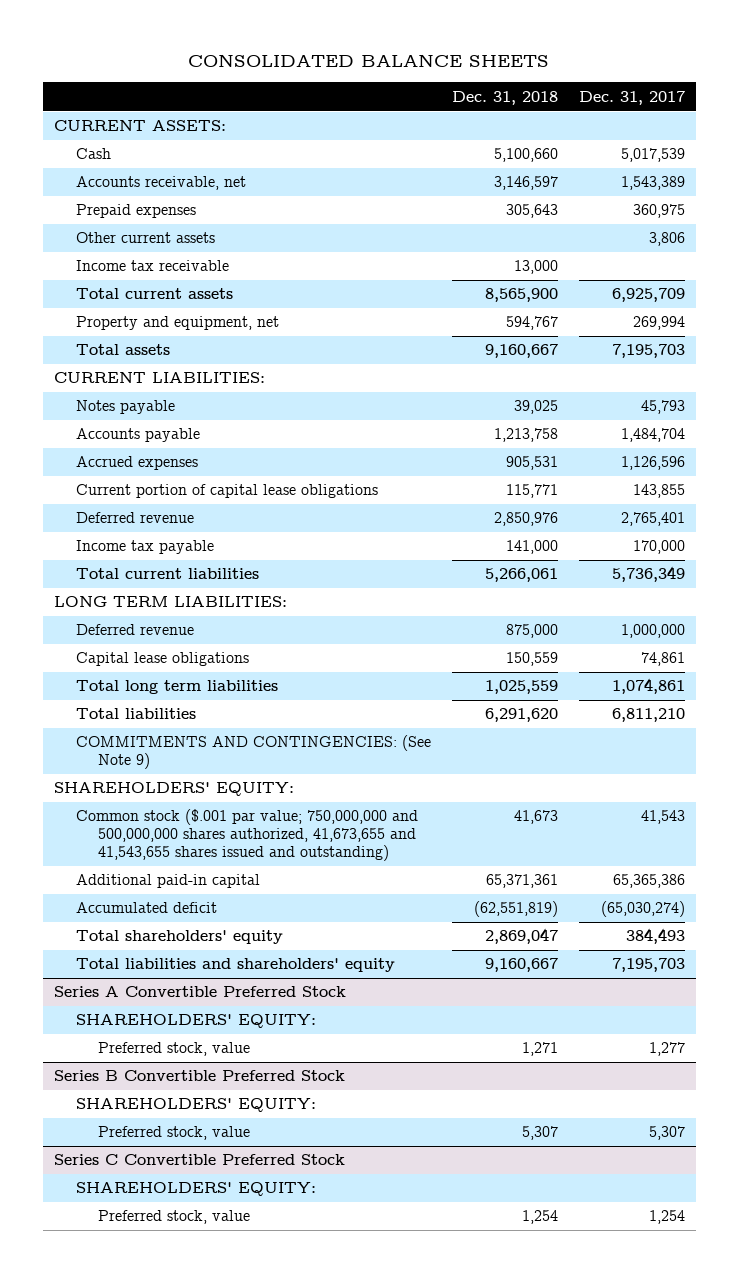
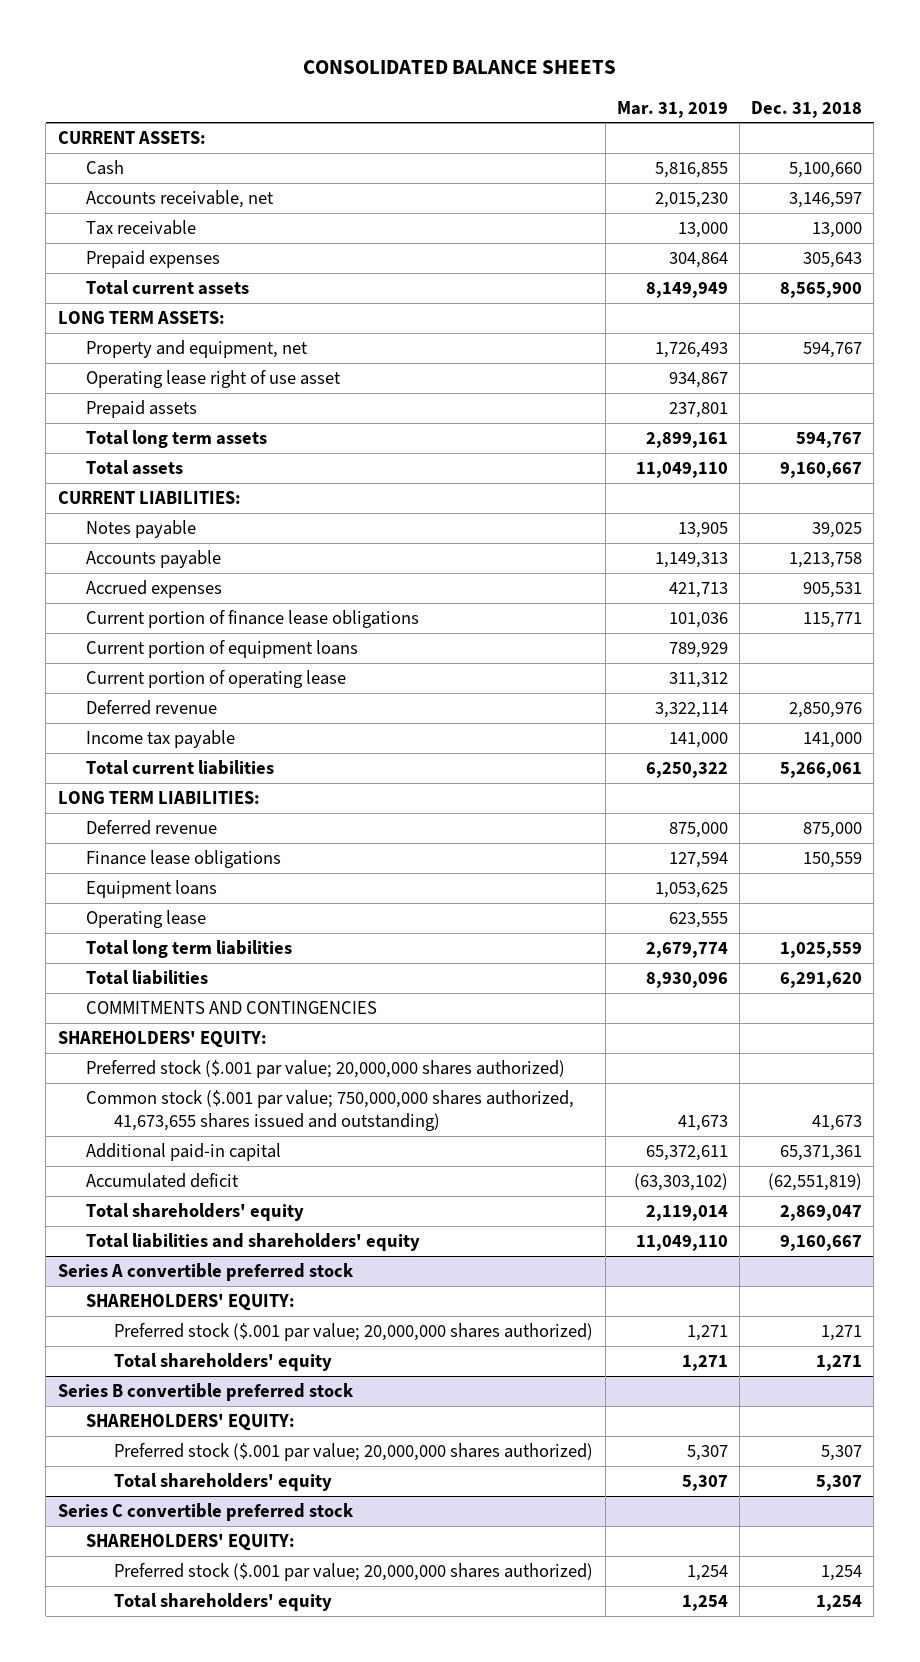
- | Dec. 31, 2018 | Dec. 31, 2017
+ | Mar. 31, 2019 | Dec. 31, 2018
+ Tax receivable | 13,000 | 13,000
- Other current assets | | 3,806
- Income tax receivable | 13,000 |
+ LONG TERM ASSETS:
+ Operating lease right of use asset | 934,867 |
+ Prepaid assets | 237,801 |
+ Total long term assets | 2,899,161 | 594,767
- Current portion of capital lease obligations | 115,771 | 143,855
+ Current portion of finance lease obligations | 101,036 | 115,771
+ Current portion of equipment loans | 789,929 |
+ Current portion of operating lease | 311,312 |
- Capital lease obligations | 150,559 | 74,861
+ Finance lease obligations | 127,594 | 150,559
+ Equipment loans | 1,053,625 |
+ Operating lease | 623,555 |
- COMMITMENTS AND CONTINGENCIES: (See Note 9)
+ COMMITMENTS AND CONTINGENCIES
- Common stock ($.001 par value; 750,000,000 and 500,000,000 shares authorized, 41,673,655 and 41,543,655 shares issued and outstanding) | 41,673 | 41,543
+ Preferred stock ($.001 par value; 20,000,000 shares authorized)
+ Common stock ($.001 par value; 750,000,000 shares authorized, 41,673,655 shares issued and outstanding) | 41,673 | 41,673
- Series A Convertible Preferred Stock
+ Series A convertible preferred stock
- Preferred stock, value | 1,271 | 1,277
- Series B Convertible Preferred Stock
+ Preferred stock ($.001 par value; 20,000,000 shares authorized) | 1,271 | 1,271
+ Total shareholders' equity | 1,271 | 1,271
+ Series B convertible preferred stock
- Preferred stock, value | 5,307 | 5,307
- Series C Convertible Preferred Stock
+ Preferred stock ($.001 par value; 20,000,000 shares authorized) | 5,307 | 5,307
+ Total shareholders' equity | 5,307 | 5,307
+ Series C convertible preferred stock
- Preferred stock, value | 1,254 | 1,254
+ Preferred stock ($.001 par value; 20,000,000 shares authorized) | 1,254 | 1,254
+ Total shareholders' equity | 1,254 | 1,254

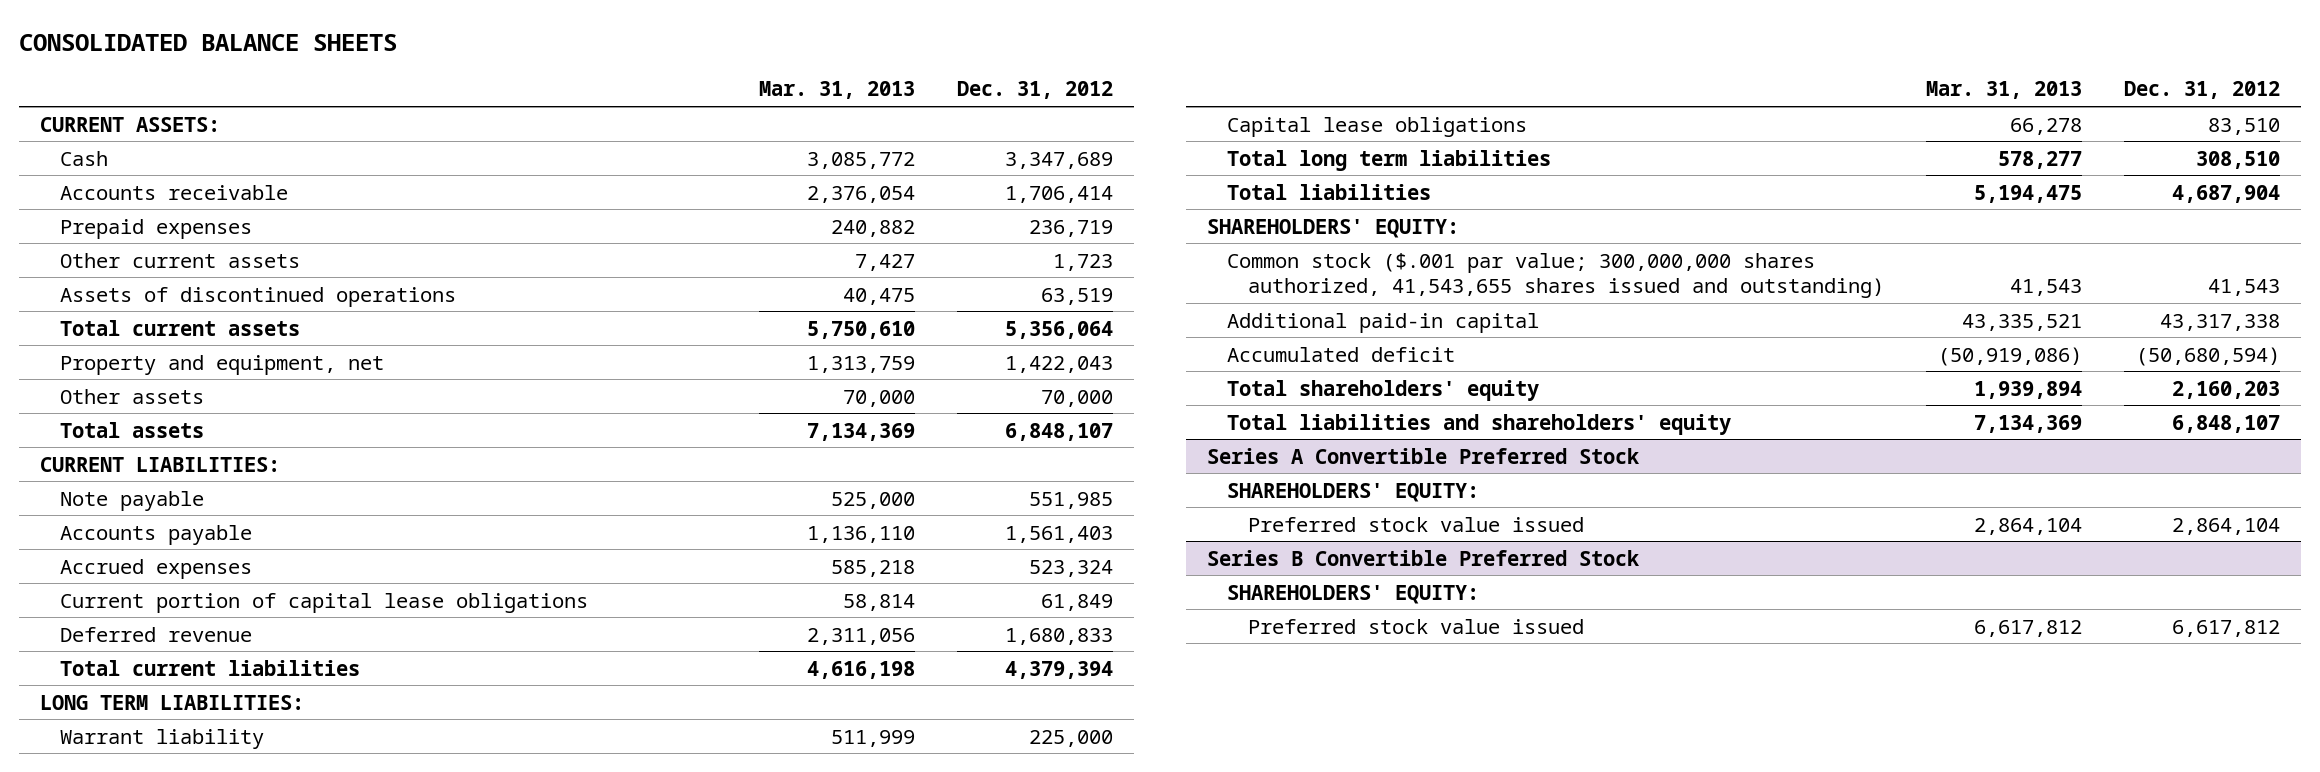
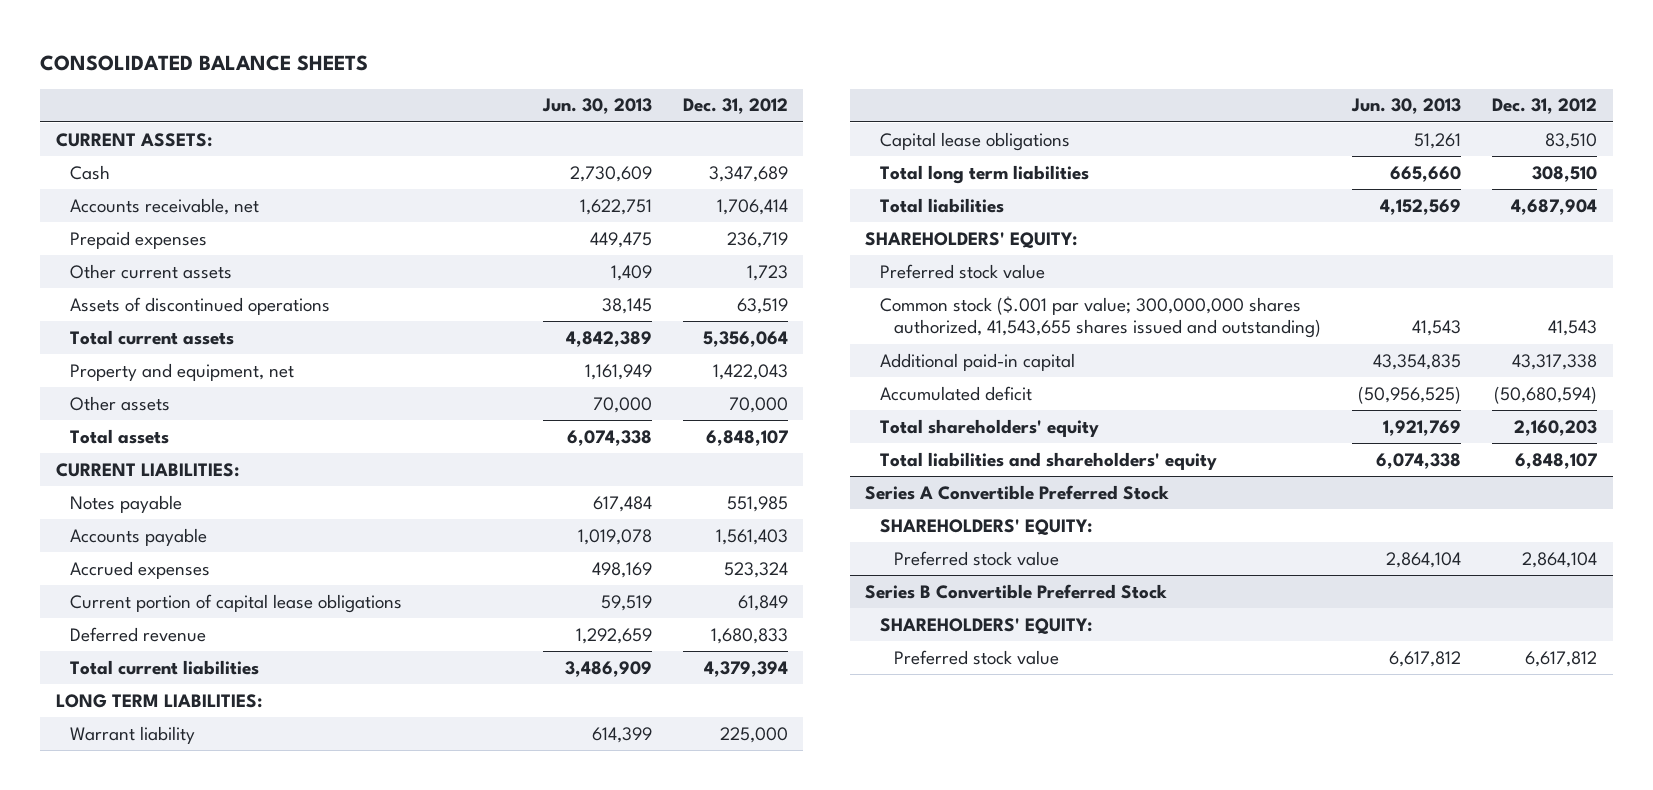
- | Mar. 31, 2013 | Dec. 31, 2012
+ | Jun. 30, 2013 | Dec. 31, 2012
- Accounts receivable | 2,376,054 | 1,706,414
+ Accounts receivable, net | 1,622,751 | 1,706,414
- Note payable | 525,000 | 551,985
+ Notes payable | 617,484 | 551,985
+ Preferred stock value
@ Series A Convertible Preferred Stock
- Preferred stock value issued | 2,864,104 | 2,864,104
+ Preferred stock value | 2,864,104 | 2,864,104
@ Series B Convertible Preferred Stock
- Preferred stock value issued | 6,617,812 | 6,617,812
+ Preferred stock value | 6,617,812 | 6,617,812

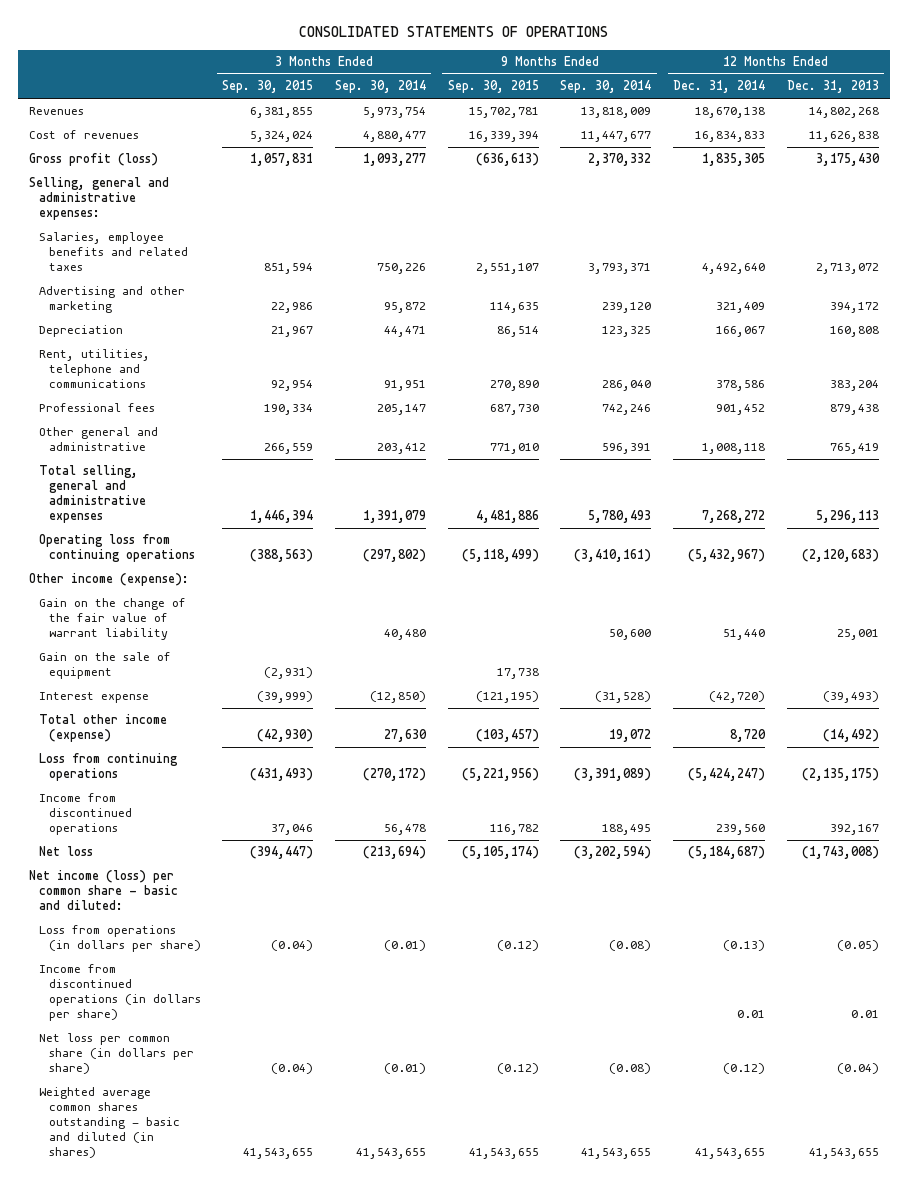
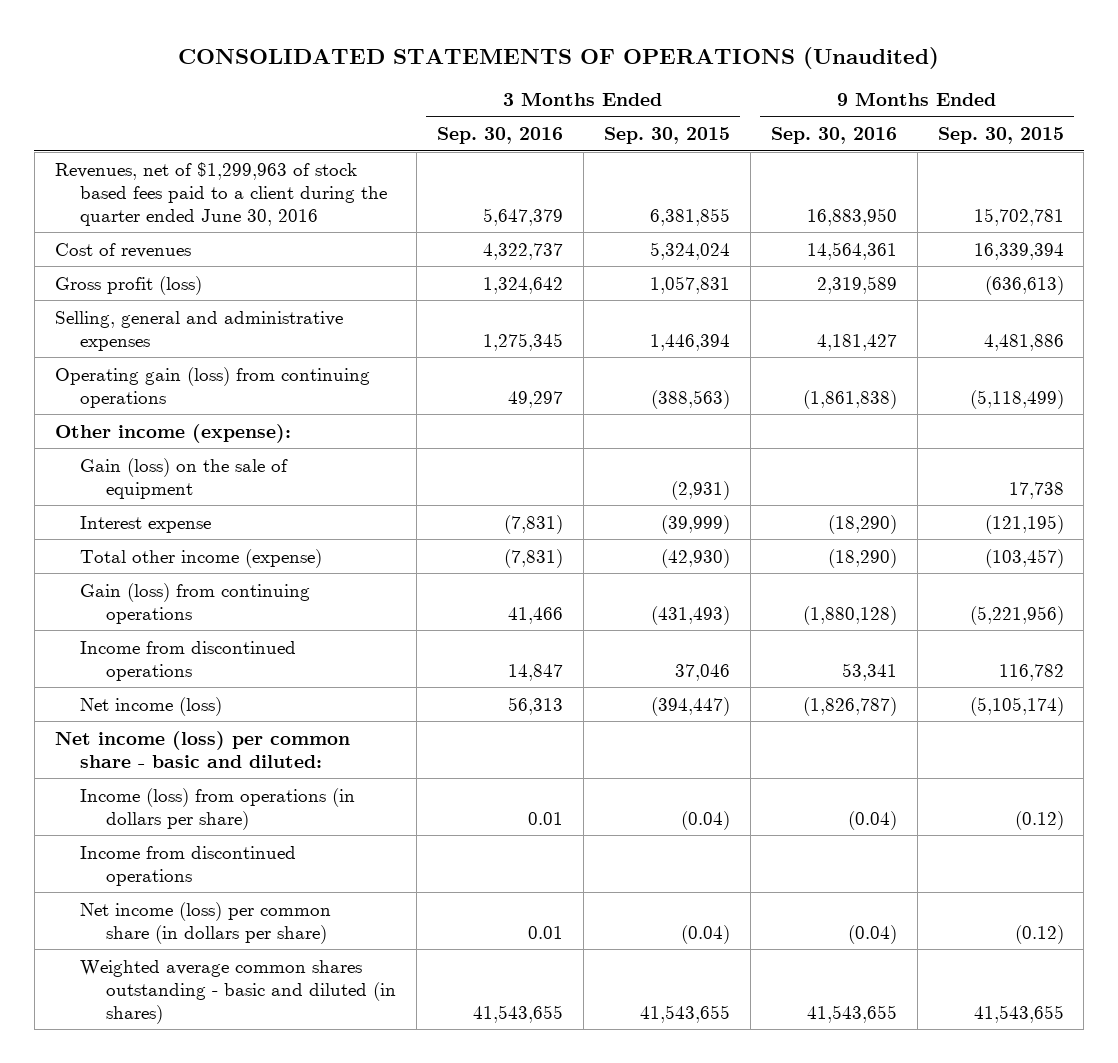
- CONSOLIDATED STATEMENTS OF OPERATIONS
+ CONSOLIDATED STATEMENTS OF OPERATIONS (Unaudited)
- | 3 Months Ended Sep. 30, 2015 | 3 Months Ended Sep. 30, 2014 | 9 Months Ended Sep. 30, 2015 | 9 Months Ended Sep. 30, 2014 | 12 Months Ended Dec. 31, 2014 | 12 Months Ended Dec. 31, 2013
+ | 3 Months Ended Sep. 30, 2016 | 3 Months Ended Sep. 30, 2015 | 9 Months Ended Sep. 30, 2016 | 9 Months Ended Sep. 30, 2015
- Revenues | 6,381,855 | 5,973,754 | 15,702,781 | 13,818,009 | 18,670,138 | 14,802,268
+ Revenues, net of $1,299,963 of stock based fees paid to a client during the quarter ended June 30, 2016 | 5,647,379 | 6,381,855 | 16,883,950 | 15,702,781
- Selling, general and administrative expenses:
- Salaries, employee benefits and related taxes | 851,594 | 750,226 | 2,551,107 | 3,793,371 | 4,492,640 | 2,713,072
- Advertising and other marketing | 22,986 | 95,872 | 114,635 | 239,120 | 321,409 | 394,172
- Depreciation | 21,967 | 44,471 | 86,514 | 123,325 | 166,067 | 160,808
- Rent, utilities, telephone and communications | 92,954 | 91,951 | 270,890 | 286,040 | 378,586 | 383,204
- Professional fees | 190,334 | 205,147 | 687,730 | 742,246 | 901,452 | 879,438
- Other general and administrative | 266,559 | 203,412 | 771,010 | 596,391 | 1,008,118 | 765,419
- Total selling, general and administrative expenses | 1,446,394 | 1,391,079 | 4,481,886 | 5,780,493 | 7,268,272 | 5,296,113
- Operating loss from continuing operations | (388,563) | (297,802) | (5,118,499) | (3,410,161) | (5,432,967) | (2,120,683)
+ Selling, general and administrative expenses | 1,275,345 | 1,446,394 | 4,181,427 | 4,481,886
+ Operating gain (loss) from continuing operations | 49,297 | (388,563) | (1,861,838) | (5,118,499)
- Gain on the change of the fair value of warrant liability | | 40,480 | | 50,600 | 51,440 | 25,001
- Gain on the sale of equipment | (2,931) | | 17,738 | | |
+ Gain (loss) on the sale of equipment | | (2,931) | | 17,738
- Loss from continuing operations | (431,493) | (270,172) | (5,221,956) | (3,391,089) | (5,424,247) | (2,135,175)
+ Gain (loss) from continuing operations | 41,466 | (431,493) | (1,880,128) | (5,221,956)
- Net loss | (394,447) | (213,694) | (5,105,174) | (3,202,594) | (5,184,687) | (1,743,008)
+ Net income (loss) | 56,313 | (394,447) | (1,826,787) | (5,105,174)
- Loss from operations (in dollars per share) | (0.04) | (0.01) | (0.12) | (0.08) | (0.13) | (0.05)
- Income from discontinued operations (in dollars per share) | | | | | 0.01 | 0.01
- Net loss per common share (in dollars per share) | (0.04) | (0.01) | (0.12) | (0.08) | (0.12) | (0.04)
+ Income (loss) from operations (in dollars per share) | 0.01 | (0.04) | (0.04) | (0.12)
+ Income from discontinued operations
+ Net income (loss) per common share (in dollars per share) | 0.01 | (0.04) | (0.04) | (0.12)

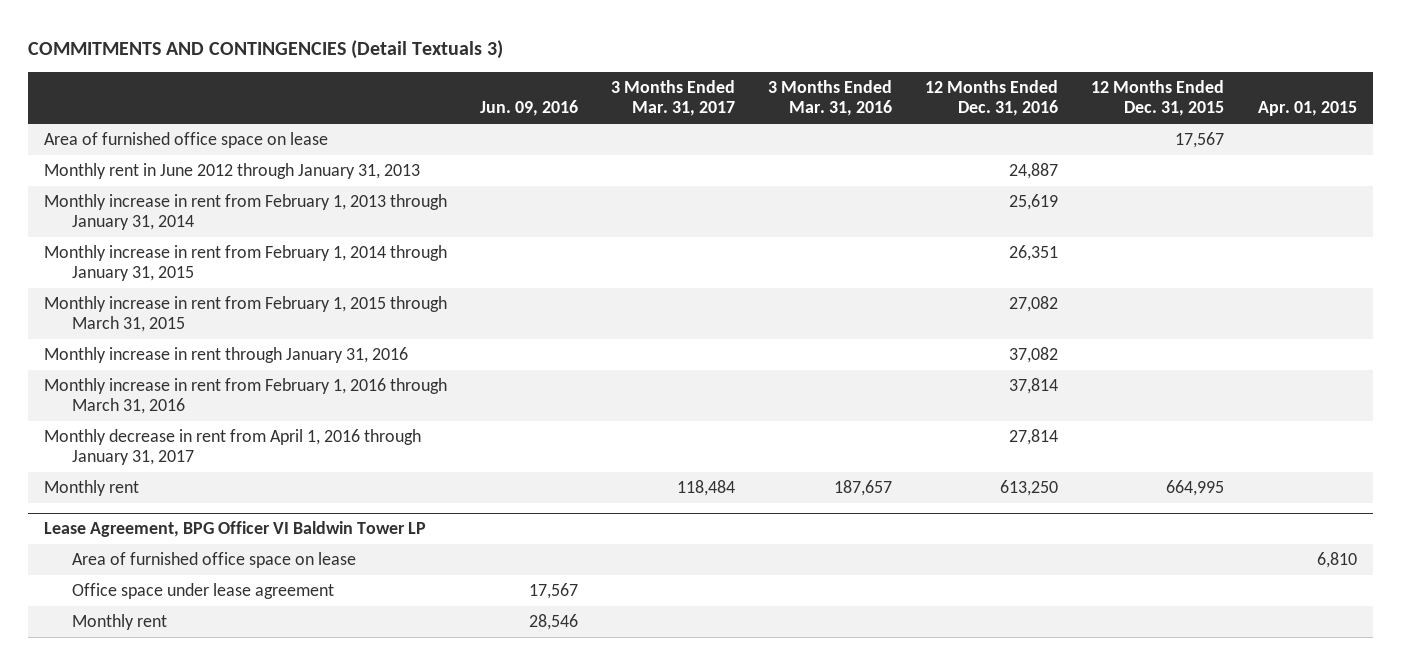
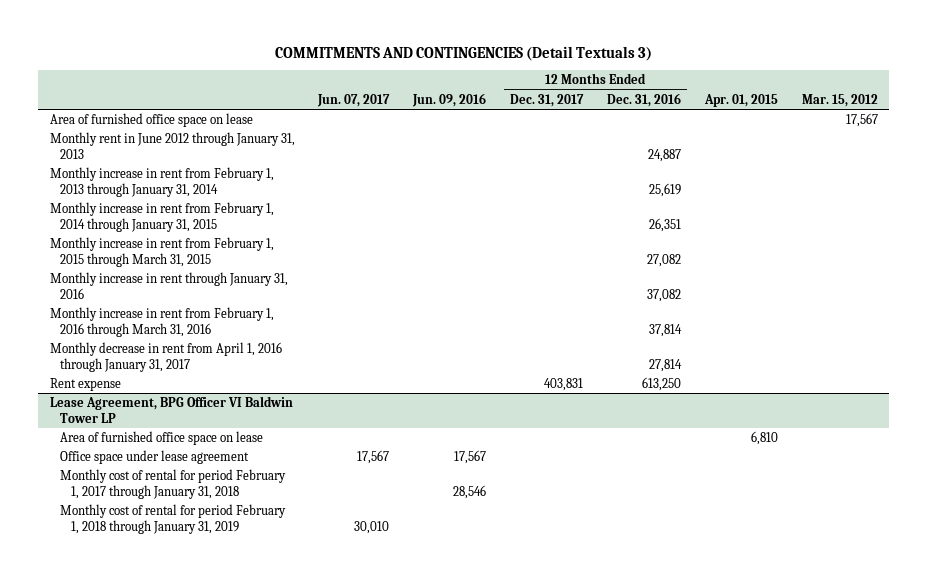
- | Jun. 09, 2016 | 3 Months Ended Mar. 31, 2017 | 3 Months Ended Mar. 31, 2016 | 12 Months Ended Dec. 31, 2016 | 12 Months Ended Dec. 31, 2015 | Apr. 01, 2015
+ | Jun. 07, 2017 | Jun. 09, 2016 | 12 Months Ended Dec. 31, 2017 | 12 Months Ended Dec. 31, 2016 | Apr. 01, 2015 | Mar. 15, 2012
- Monthly rent | | 118,484 | 187,657 | 613,250 | 664,995 |
+ Rent expense | | | 403,831 | 613,250 | |
@ Lease Agreement, BPG Officer VI Baldwin Tower LP
- Monthly rent | 28,546 | | | | |
+ Monthly cost of rental for period February 1, 2017 through January 31, 2018 | | 28,546 | | | |
+ Monthly cost of rental for period February 1, 2018 through January 31, 2019 | 30,010 | | | | |

